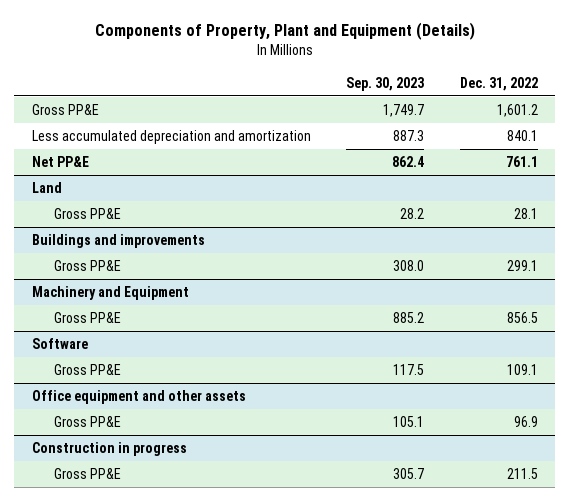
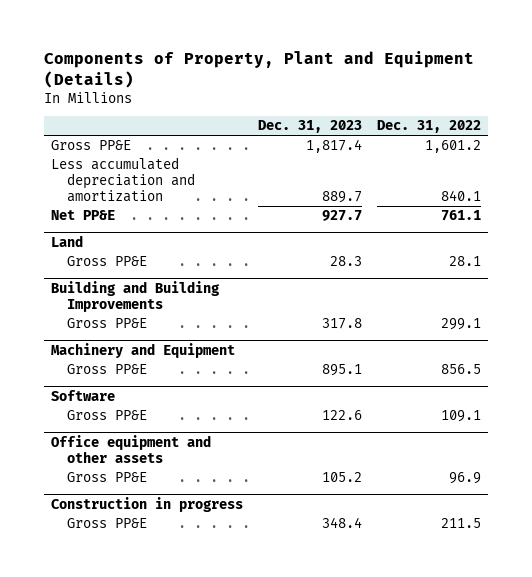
- | Sep. 30, 2023 | Dec. 31, 2022
+ | Dec. 31, 2023 | Dec. 31, 2022
- Buildings and improvements
+ Building and Building Improvements

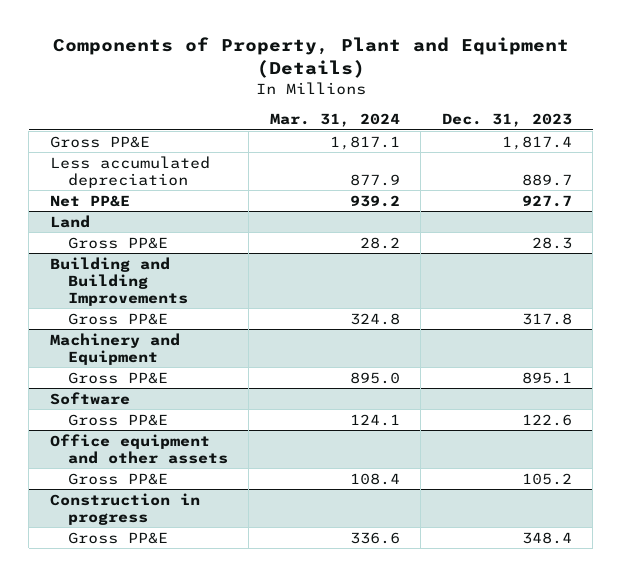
- | Dec. 31, 2023 | Dec. 31, 2022
+ | Mar. 31, 2024 | Dec. 31, 2023
- Less accumulated depreciation and amortization | 889.7 | 840.1
+ Less accumulated depreciation | 877.9 | 889.7

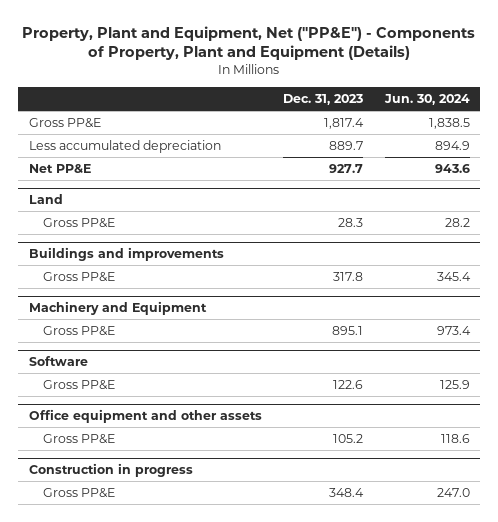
- Components of Property, Plant and Equipment (Details)
+ Property, Plant and Equipment, Net ("PP&E") - Components of Property, Plant and Equipment (Details)
- | Mar. 31, 2024 | Dec. 31, 2023
+ | Dec. 31, 2023 | Jun. 30, 2024
- Building and Building Improvements
+ Buildings and improvements

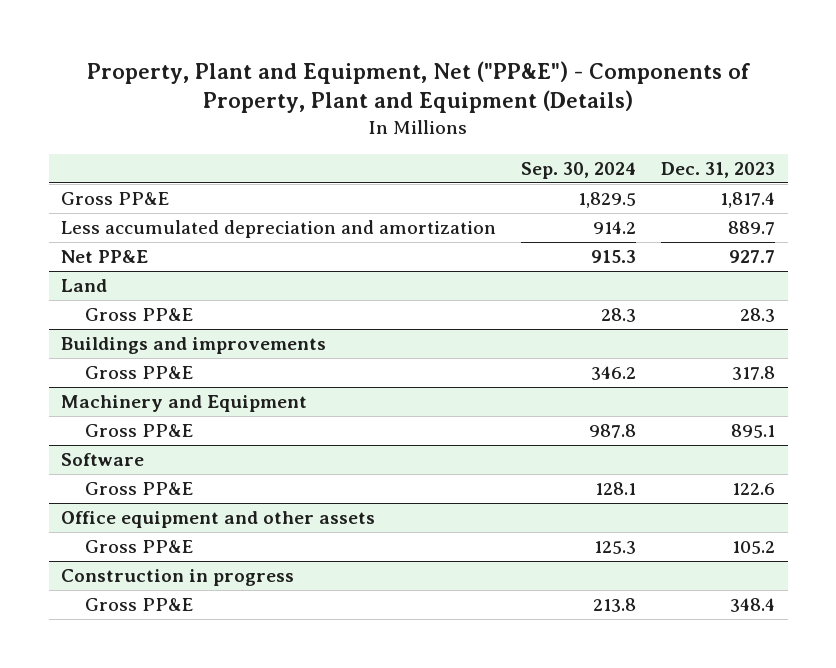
- | Dec. 31, 2023 | Jun. 30, 2024
+ | Sep. 30, 2024 | Dec. 31, 2023
- Less accumulated depreciation | 889.7 | 894.9
+ Less accumulated depreciation and amortization | 914.2 | 889.7

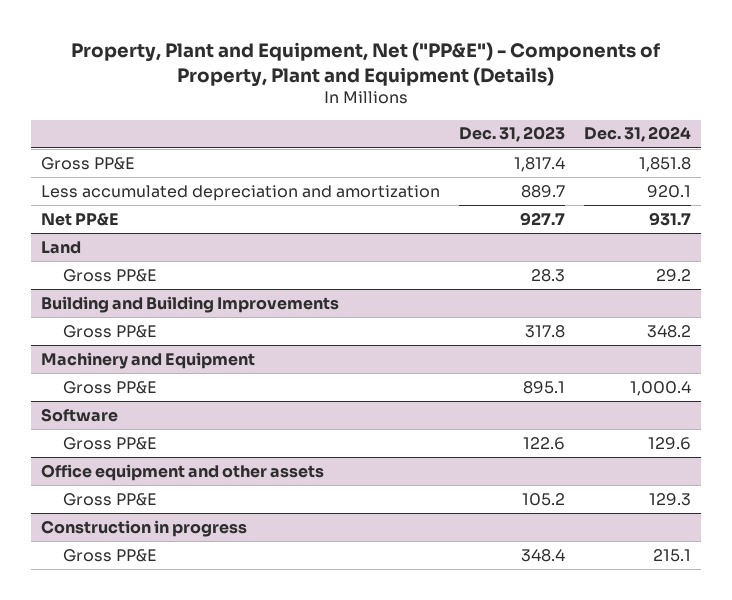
- | Sep. 30, 2024 | Dec. 31, 2023
+ | Dec. 31, 2023 | Dec. 31, 2024
- Buildings and improvements
+ Building and Building Improvements

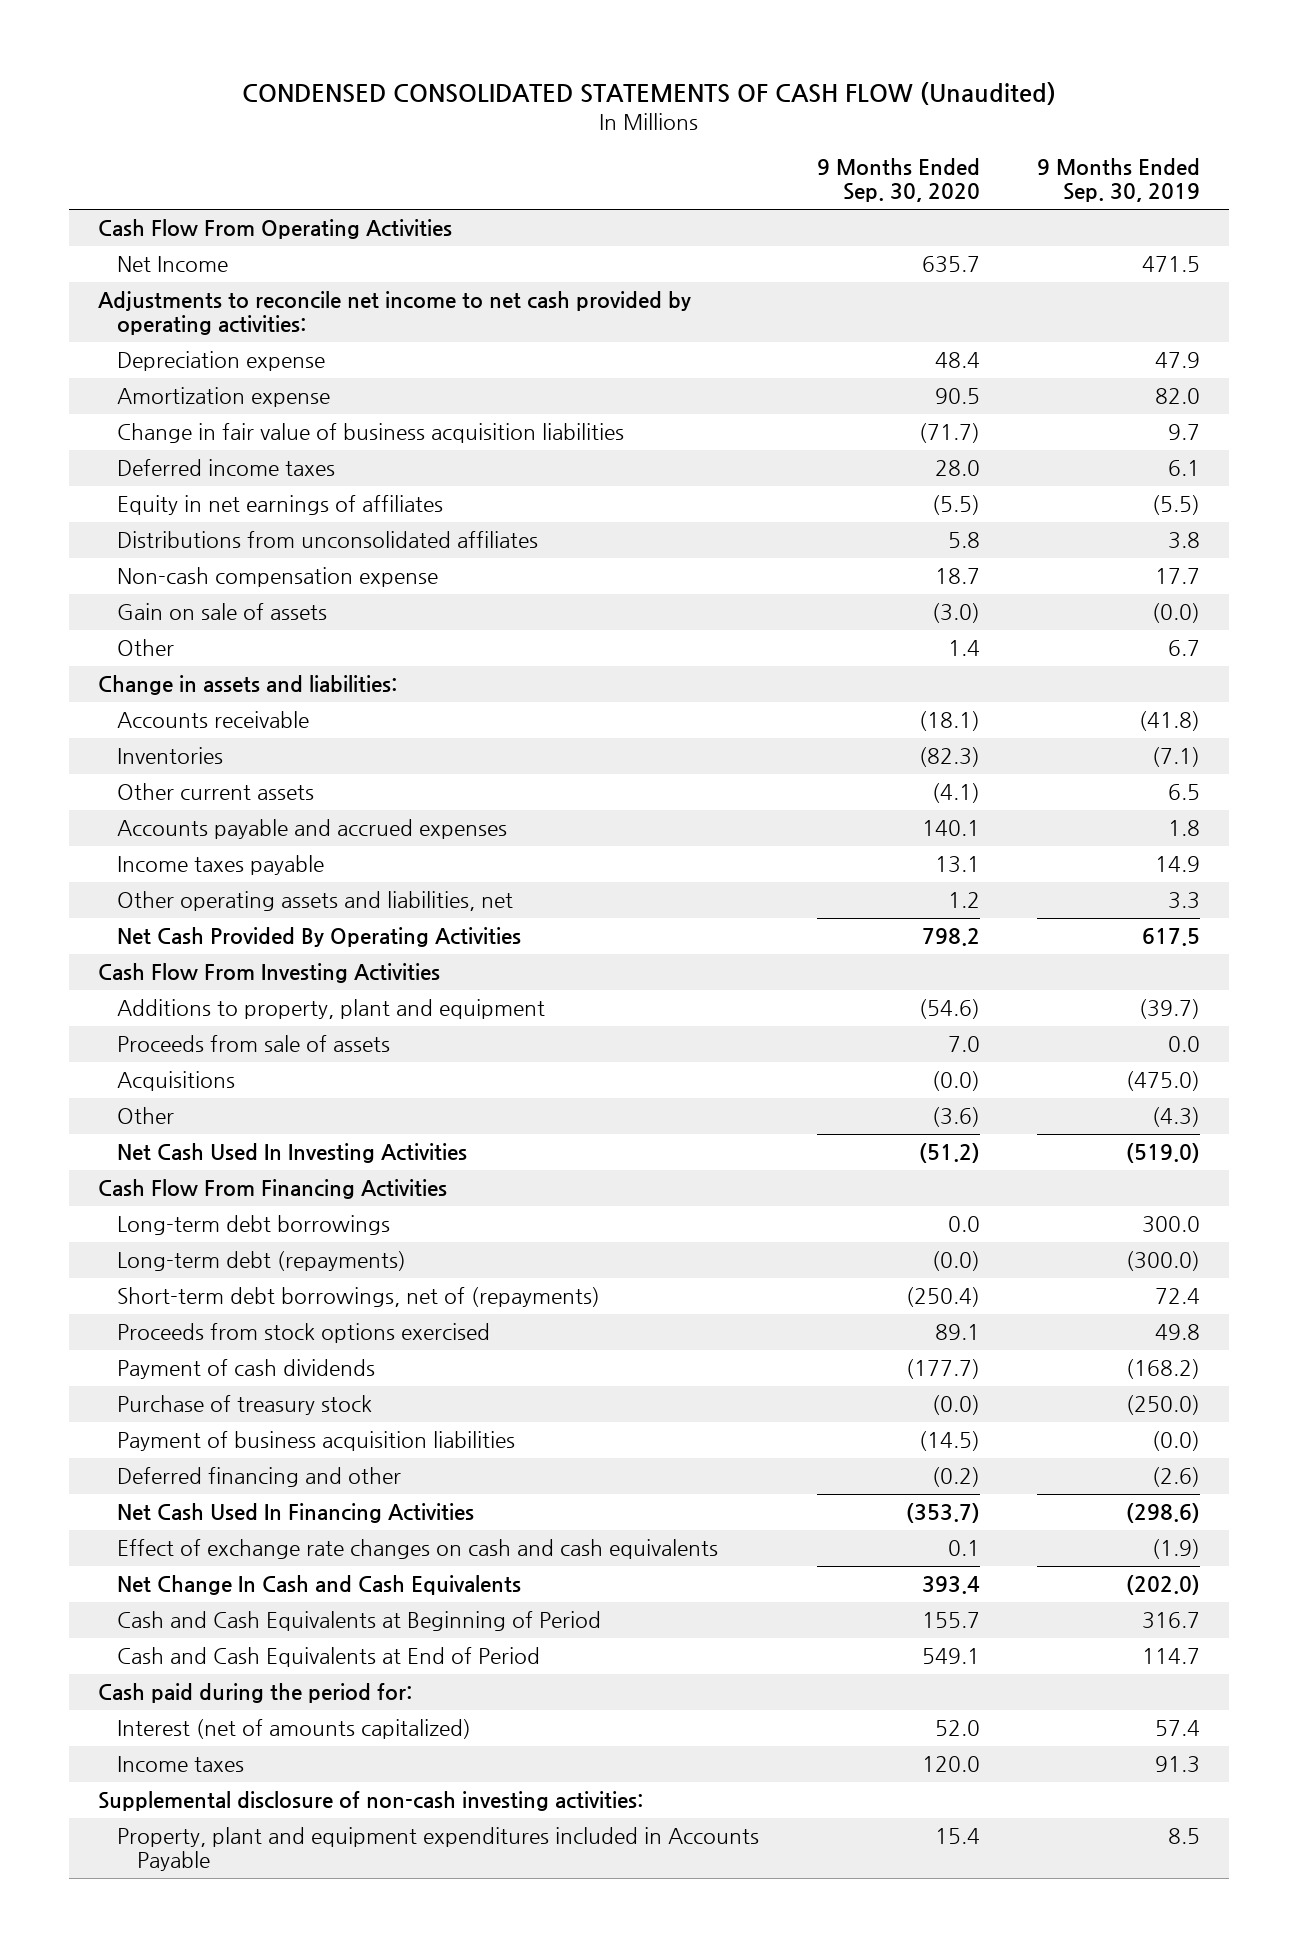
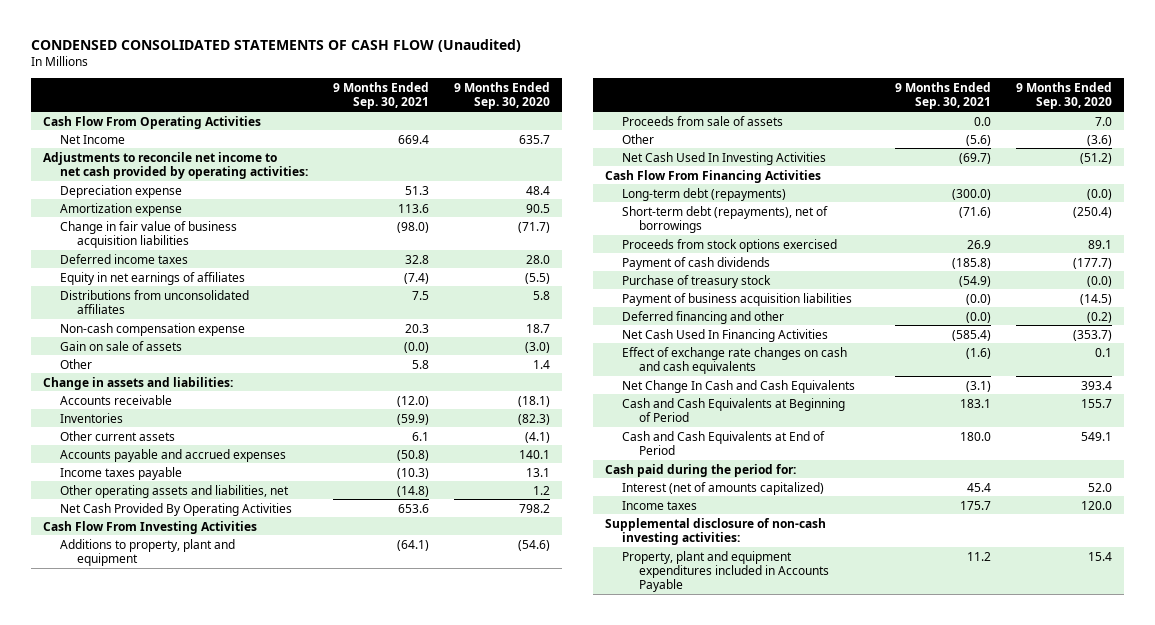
- | 9 Months Ended Sep. 30, 2020 | 9 Months Ended Sep. 30, 2019
+ | 9 Months Ended Sep. 30, 2021 | 9 Months Ended Sep. 30, 2020
- Acquisitions | (0.0) | (475.0)
- Long-term debt borrowings | 0.0 | 300.0
- Short-term debt borrowings, net of (repayments) | (250.4) | 72.4
+ Short-term debt (repayments), net of borrowings | (71.6) | (250.4)

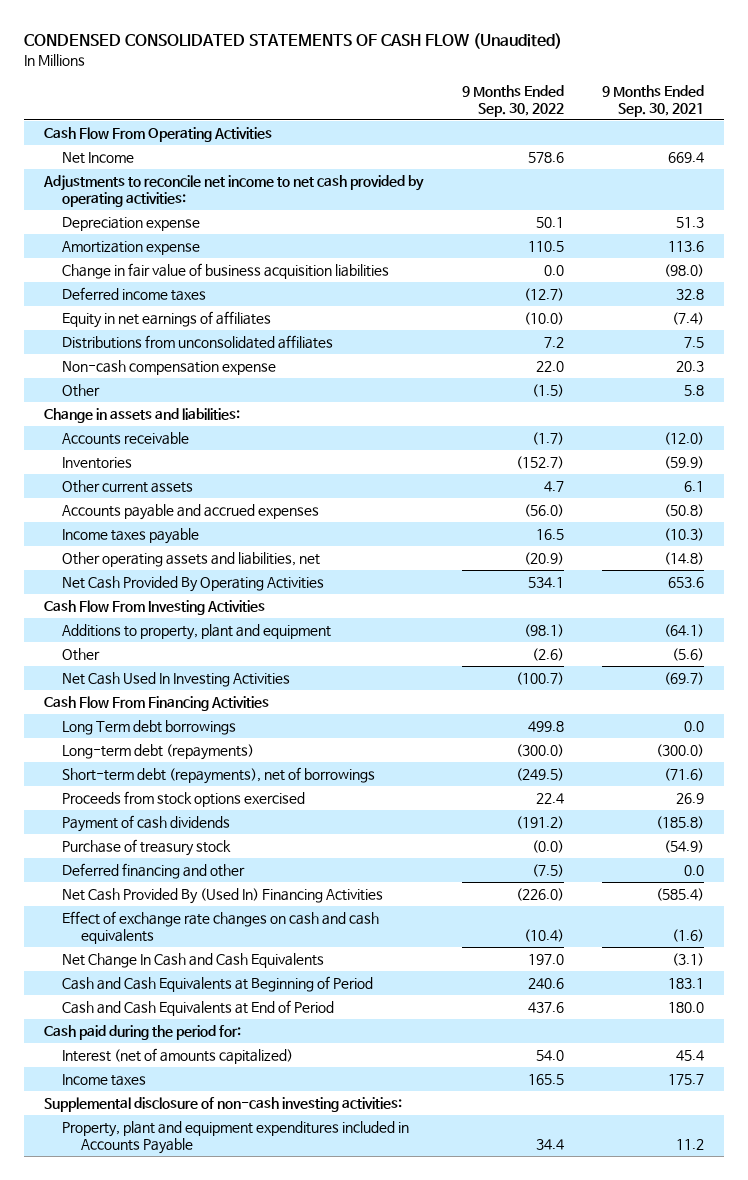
- | 9 Months Ended Sep. 30, 2021 | 9 Months Ended Sep. 30, 2020
+ | 9 Months Ended Sep. 30, 2022 | 9 Months Ended Sep. 30, 2021
- Gain on sale of assets | (0.0) | (3.0)
- Proceeds from sale of assets | 0.0 | 7.0
+ Long Term debt borrowings | 499.8 | 0.0
- Payment of business acquisition liabilities | (0.0) | (14.5)
- Deferred financing and other | (0.0) | (0.2)
- Net Cash Used In Financing Activities | (585.4) | (353.7)
+ Deferred financing and other | (7.5) | 0.0
+ Net Cash Provided By (Used In) Financing Activities | (226.0) | (585.4)

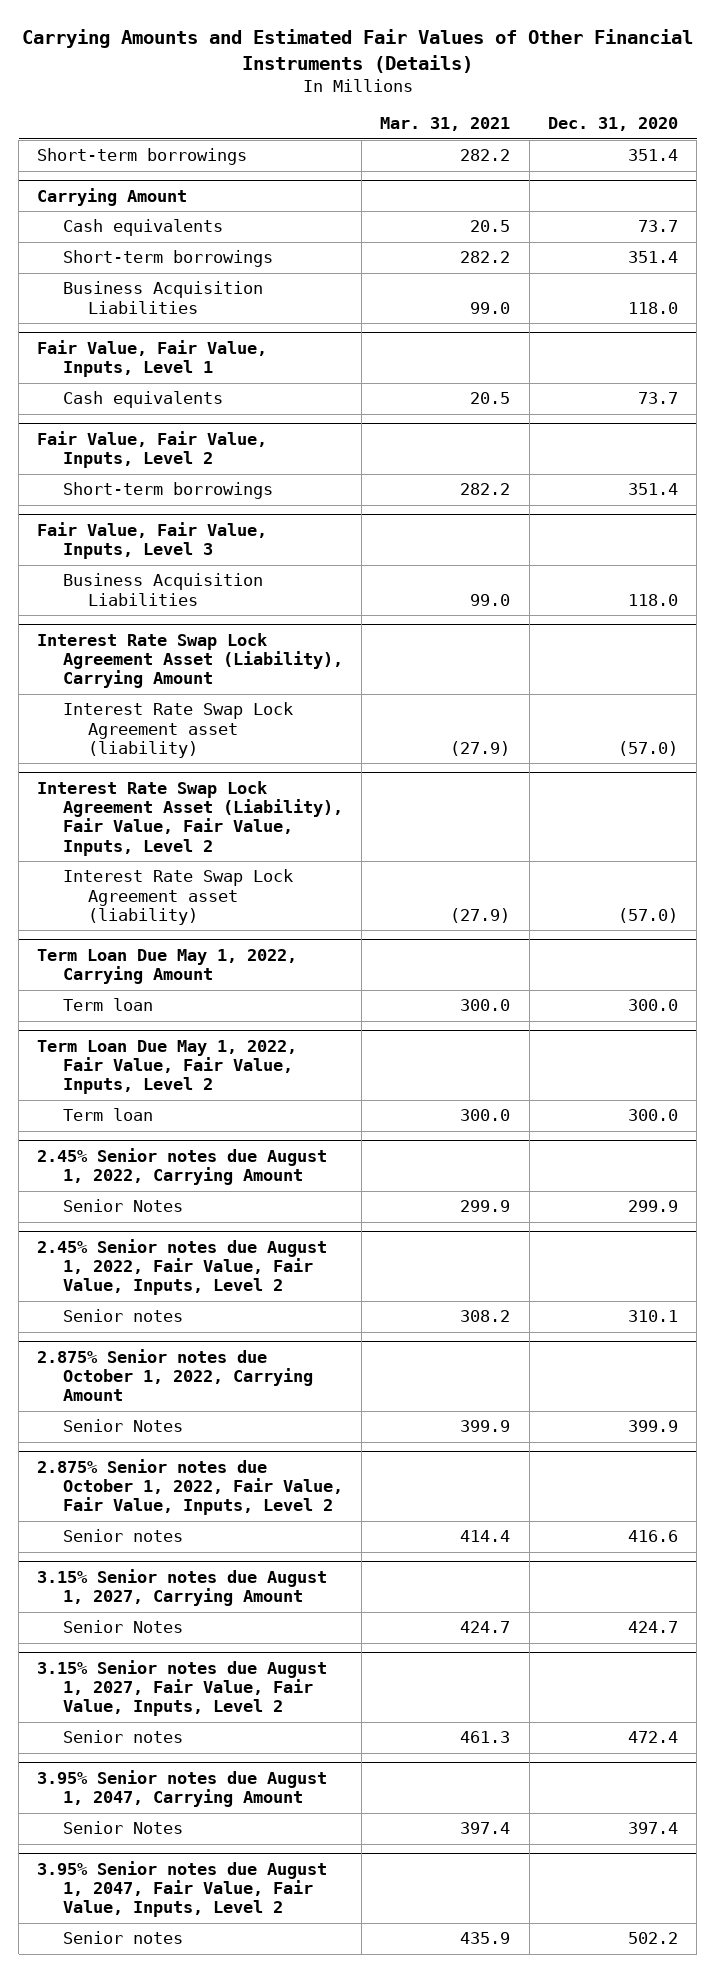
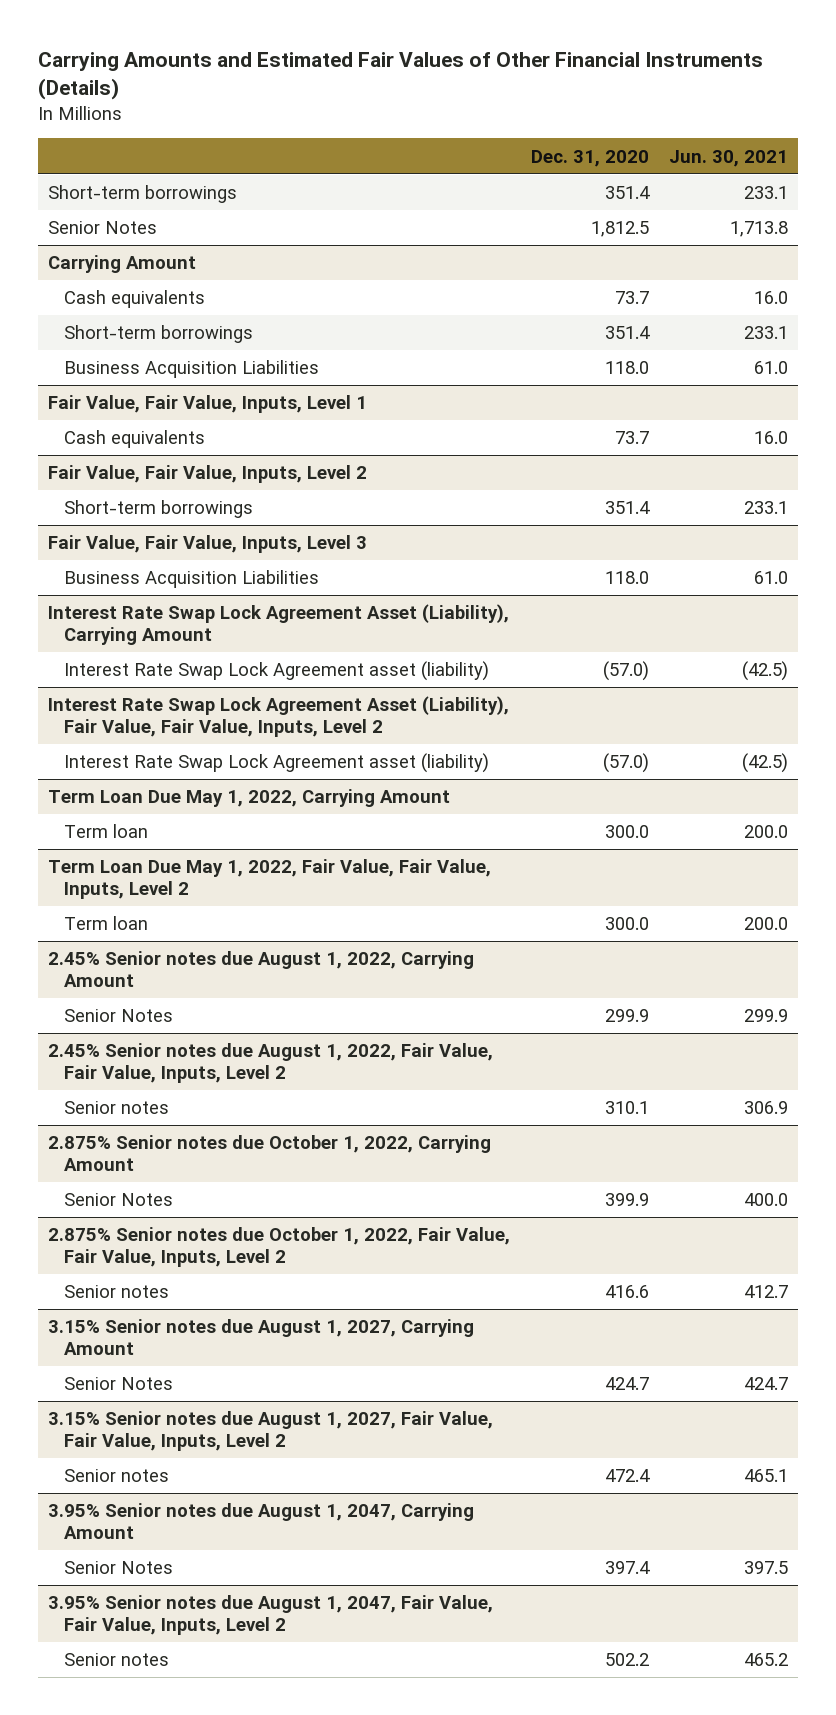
- | Mar. 31, 2021 | Dec. 31, 2020
+ | Dec. 31, 2020 | Jun. 30, 2021
+ Senior Notes | 1,812.5 | 1,713.8

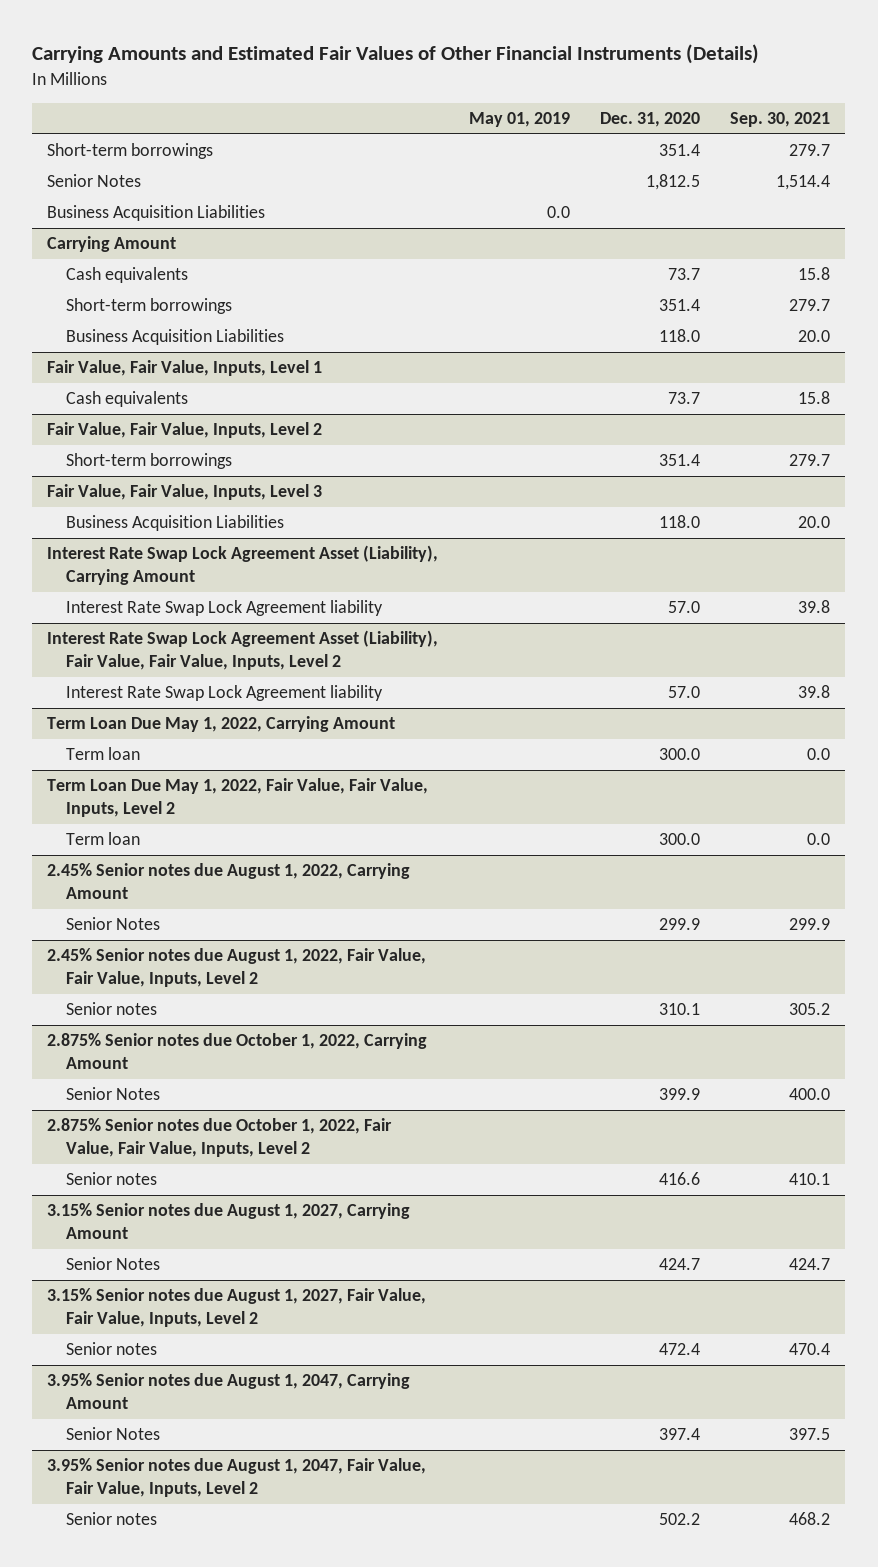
- | Dec. 31, 2020 | Jun. 30, 2021
+ | May 01, 2019 | Dec. 31, 2020 | Sep. 30, 2021
+ Business Acquisition Liabilities | 0.0 | |
@ Interest Rate Swap Lock Agreement Asset (Liability), Carrying Amount
- Interest Rate Swap Lock Agreement asset (liability) | (57.0) | (42.5)
+ Interest Rate Swap Lock Agreement liability | | 57.0 | 39.8
@ Interest Rate Swap Lock Agreement Asset (Liability), Fair Value, Fair Value, Inputs, Level 2
- Interest Rate Swap Lock Agreement asset (liability) | (57.0) | (42.5)
+ Interest Rate Swap Lock Agreement liability | | 57.0 | 39.8

